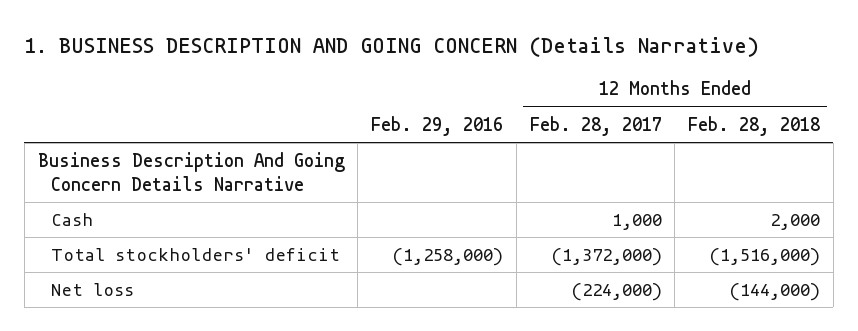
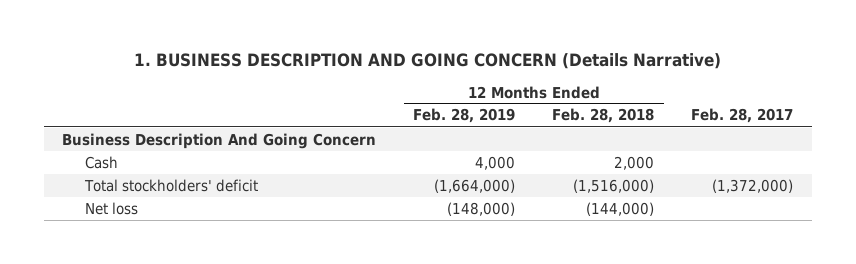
- | Feb. 29, 2016 | 12 Months Ended Feb. 28, 2017 | 12 Months Ended Feb. 28, 2018
+ | 12 Months Ended Feb. 28, 2019 | 12 Months Ended Feb. 28, 2018 | Feb. 28, 2017
- Business Description And Going Concern Details Narrative
+ Business Description And Going Concern

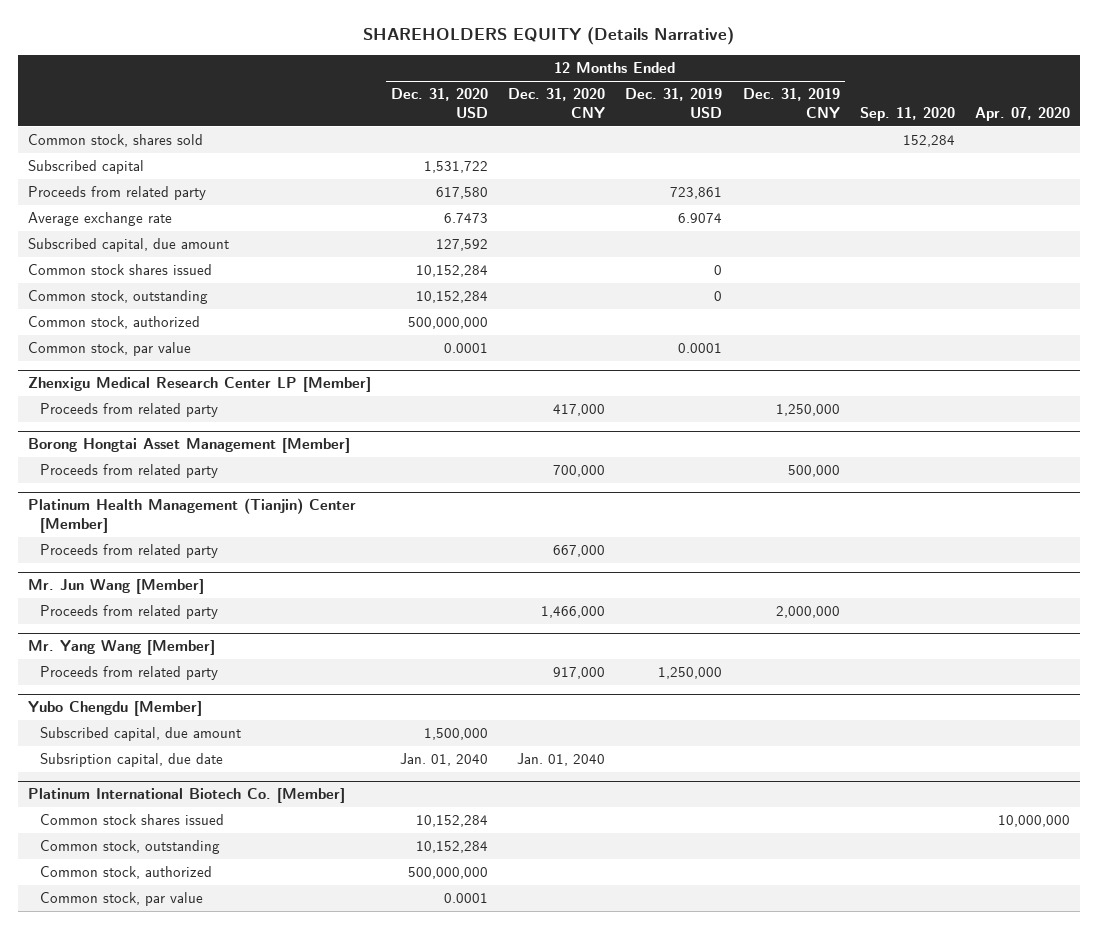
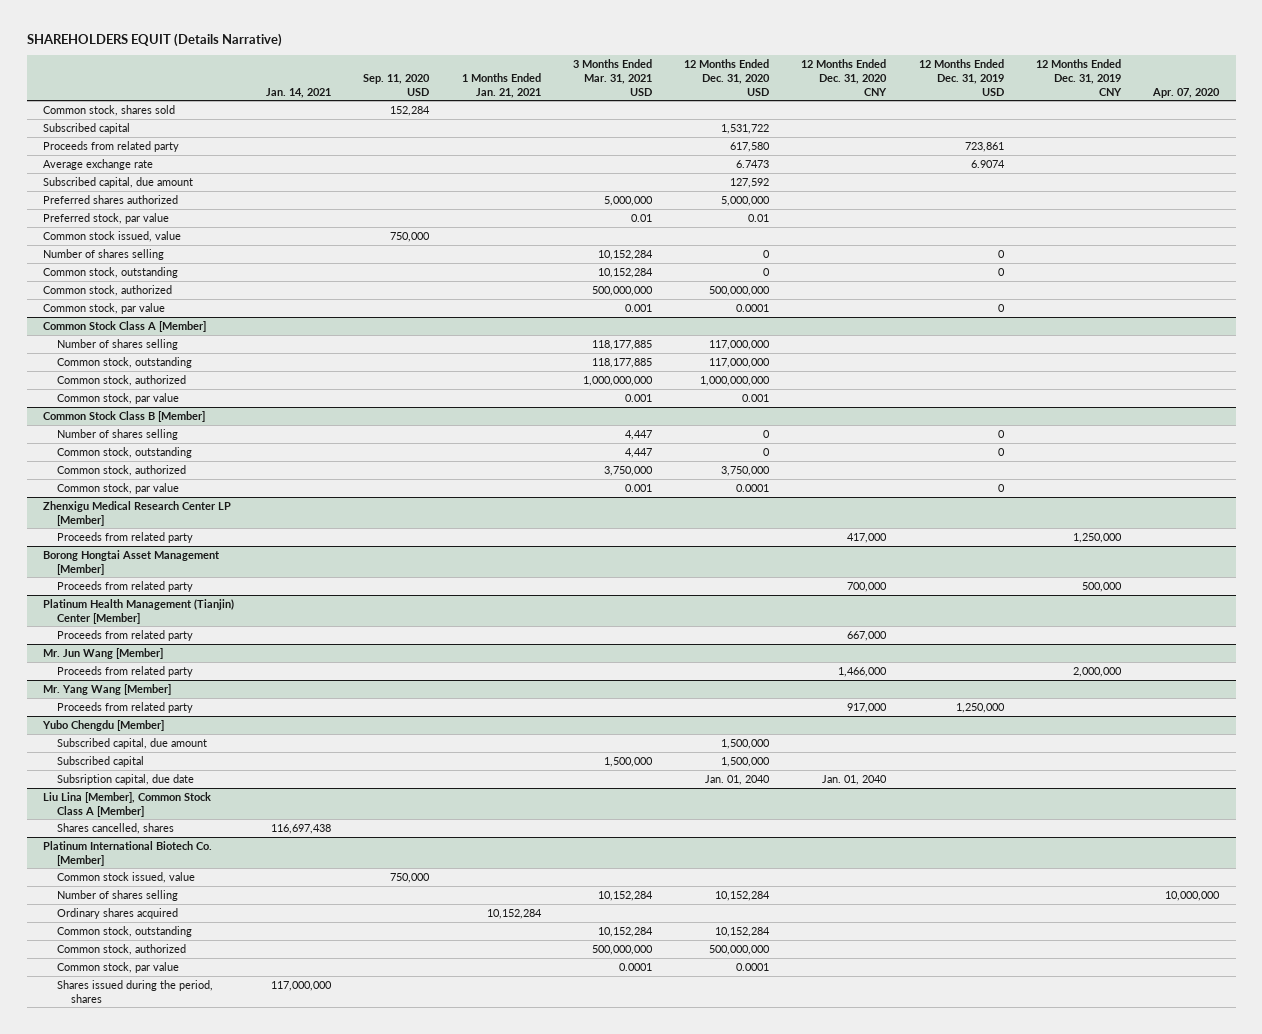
- SHAREHOLDERS EQUITY (Details Narrative)
+ SHAREHOLDERS EQUIT (Details Narrative)
- | 12 Months Ended Dec. 31, 2020 USD | 12 Months Ended Dec. 31, 2020 CNY | 12 Months Ended Dec. 31, 2019 USD | 12 Months Ended Dec. 31, 2019 CNY | Sep. 11, 2020 | Apr. 07, 2020
+ | Jan. 14, 2021 | Sep. 11, 2020 USD | 1 Months Ended Jan. 21, 2021 | 3 Months Ended Mar. 31, 2021 USD | 12 Months Ended Dec. 31, 2020 USD | 12 Months Ended Dec. 31, 2020 CNY | 12 Months Ended Dec. 31, 2019 USD | 12 Months Ended Dec. 31, 2019 CNY | Apr. 07, 2020
- Common stock shares issued | 10,152,284 | | 0 | | |
- Common stock, outstanding | 10,152,284 | | 0 | | |
+ Preferred shares authorized | | | | 5,000,000 | 5,000,000 | | | |
+ Preferred stock, par value | | | | 0.01 | 0.01 | | | |
+ Common stock issued, value | | 750,000 | | | | | | |
+ Number of shares selling | | | | 10,152,284 | 0 | | 0 | |
+ Common stock, outstanding | | | | 10,152,284 | 0 | | 0 | |
- Common stock, par value | 0.0001 | | 0.0001 | | |
+ Common stock, par value | | | | 0.001 | 0.0001 | | 0 | |
+ Common Stock Class A [Member]
+ Number of shares selling | | | | 118,177,885 | 117,000,000 | | | |
+ Common stock, outstanding | | | | 118,177,885 | 117,000,000 | | | |
+ Common stock, authorized | | | | 1,000,000,000 | 1,000,000,000 | | | |
+ Common stock, par value | | | | 0.001 | 0.001 | | | |
+ Common Stock Class B [Member]
+ Number of shares selling | | | | 4,447 | 0 | | 0 | |
+ Common stock, outstanding | | | | 4,447 | 0 | | 0 | |
+ Common stock, authorized | | | | 3,750,000 | 3,750,000 | | | |
+ Common stock, par value | | | | 0.001 | 0.0001 | | 0 | |
@ Yubo Chengdu [Member]
+ Subscribed capital | | | | 1,500,000 | 1,500,000 | | | |
+ Liu Lina [Member], Common Stock Class A [Member]
+ Shares cancelled, shares | 116,697,438 | | | | | | | |
@ Platinum International Biotech Co. [Member]
- Common stock shares issued | 10,152,284 | | | | | 10,000,000
+ Common stock issued, value | | 750,000 | | | | | | |
+ Number of shares selling | | | | 10,152,284 | 10,152,284 | | | | 10,000,000
+ Ordinary shares acquired | | | 10,152,284 | | | | | |
+ Shares issued during the period, shares | 117,000,000 | | | | | | | |

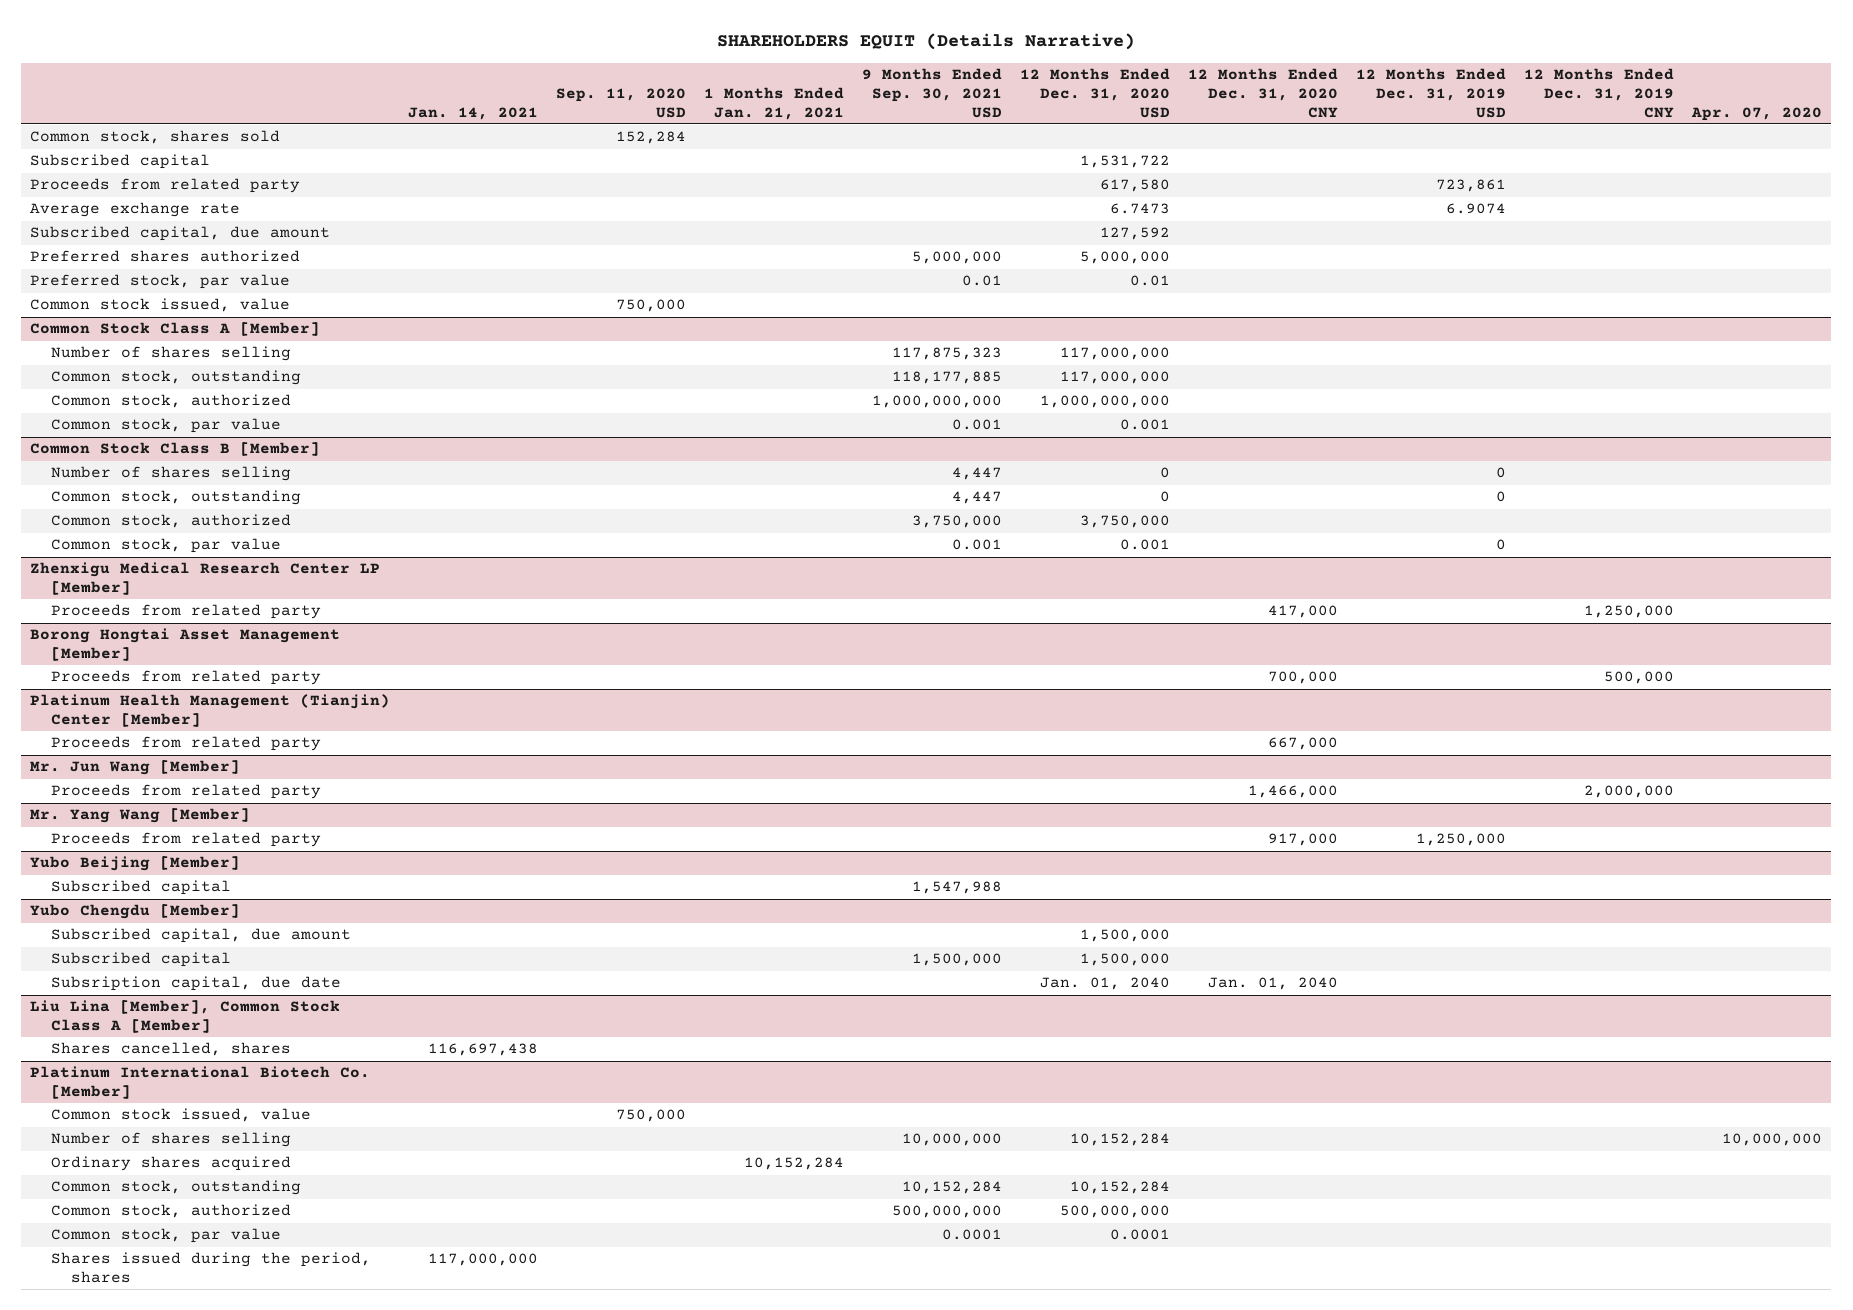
- | Jan. 14, 2021 | Sep. 11, 2020 USD | 1 Months Ended Jan. 21, 2021 | 3 Months Ended Mar. 31, 2021 USD | 12 Months Ended Dec. 31, 2020 USD | 12 Months Ended Dec. 31, 2020 CNY | 12 Months Ended Dec. 31, 2019 USD | 12 Months Ended Dec. 31, 2019 CNY | Apr. 07, 2020
+ | Jan. 14, 2021 | Sep. 11, 2020 USD | 1 Months Ended Jan. 21, 2021 | 9 Months Ended Sep. 30, 2021 USD | 12 Months Ended Dec. 31, 2020 USD | 12 Months Ended Dec. 31, 2020 CNY | 12 Months Ended Dec. 31, 2019 USD | 12 Months Ended Dec. 31, 2019 CNY | Apr. 07, 2020
- Number of shares selling | | | | 10,152,284 | 0 | | 0 | |
- Common stock, outstanding | | | | 10,152,284 | 0 | | 0 | |
- Common stock, authorized | | | | 500,000,000 | 500,000,000 | | | |
- Common stock, par value | | | | 0.001 | 0.0001 | | 0 | |
@ Common Stock Class B [Member]
- Common stock, par value | | | | 0.001 | 0.0001 | | 0 | |
+ Common stock, par value | | | | 0.001 | 0.001 | | 0 | |
+ Yubo Beijing [Member]
+ Subscribed capital | | | | 1,547,988 | | | | |

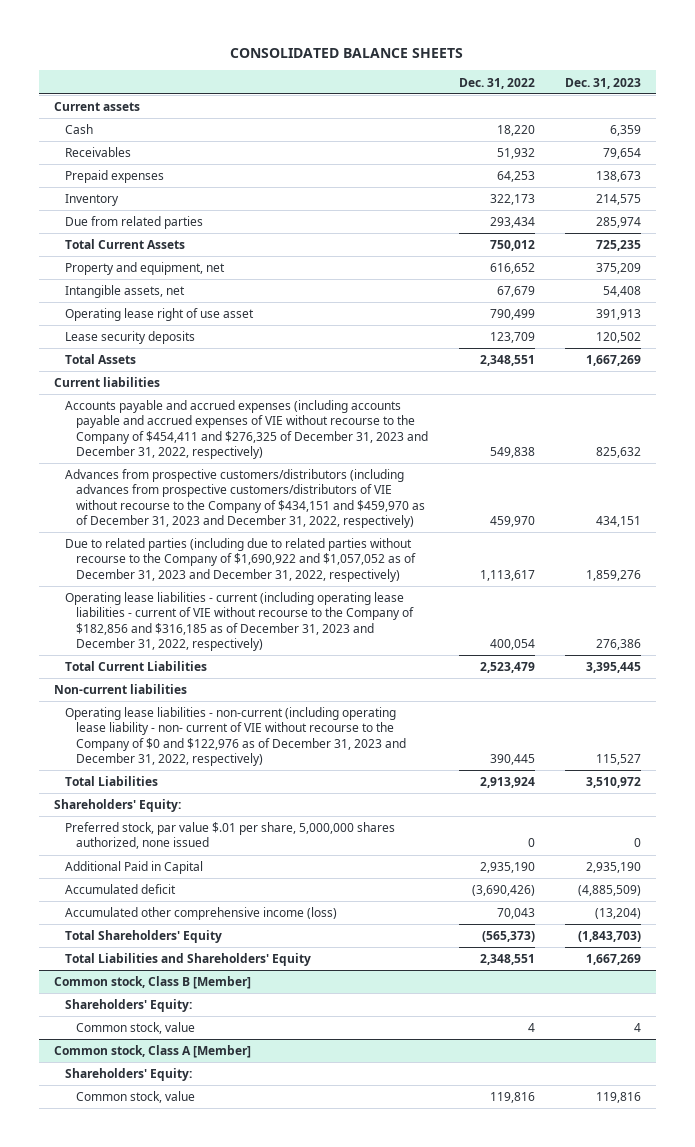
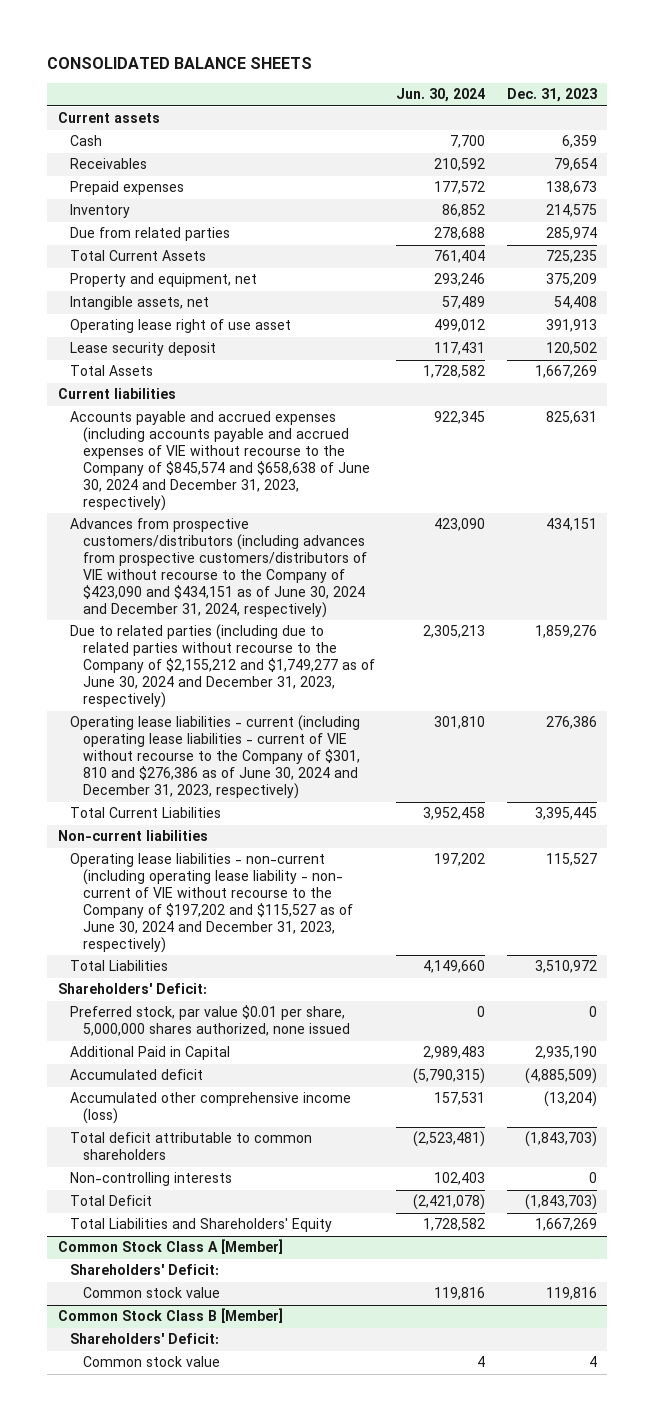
- | Dec. 31, 2022 | Dec. 31, 2023
+ | Jun. 30, 2024 | Dec. 31, 2023
- Lease security deposits | 123,709 | 120,502
+ Lease security deposit | 117,431 | 120,502
- Accounts payable and accrued expenses (including accounts payable and accrued expenses of VIE without recourse to the Company of $454,411 and $276,325 of December 31, 2023 and December 31, 2022, respectively) | 549,838 | 825,632
- Advances from prospective customers/distributors (including advances from prospective customers/distributors of VIE without recourse to the Company of $434,151 and $459,970 as of December 31, 2023 and December 31, 2022, respectively) | 459,970 | 434,151
- Due to related parties (including due to related parties without recourse to the Company of $1,690,922 and $1,057,052 as of December 31, 2023 and December 31, 2022, respectively) | 1,113,617 | 1,859,276
- Operating lease liabilities - current (including operating lease liabilities - current of VIE without recourse to the Company of $182,856 and $316,185 as of December 31, 2023 and December 31, 2022, respectively) | 400,054 | 276,386
+ Accounts payable and accrued expenses (including accounts payable and accrued expenses of VIE without recourse to the Company of $845,574 and $658,638 of June 30, 2024 and December 31, 2023, respectively) | 922,345 | 825,631
+ Advances from prospective customers/distributors (including advances from prospective customers/distributors of VIE without recourse to the Company of $423,090 and $434,151 as of June 30, 2024 and December 31, 2024, respectively) | 423,090 | 434,151
+ Due to related parties (including due to related parties without recourse to the Company of $2,155,212 and $1,749,277 as of June 30, 2024 and December 31, 2023, respectively) | 2,305,213 | 1,859,276
+ Operating lease liabilities - current (including operating lease liabilities - current of VIE without recourse to the Company of $301, 810 and $276,386 as of June 30, 2024 and December 31, 2023, respectively) | 301,810 | 276,386
- Operating lease liabilities - non-current (including operating lease liability - non- current of VIE without recourse to the Company of $0 and $122,976 as of December 31, 2023 and December 31, 2022, respectively) | 390,445 | 115,527
+ Operating lease liabilities - non-current (including operating lease liability - non- current of VIE without recourse to the Company of $197,202 and $115,527 as of June 30, 2024 and December 31, 2023, respectively) | 197,202 | 115,527
- Shareholders' Equity:
- Preferred stock, par value $.01 per share, 5,000,000 shares authorized, none issued | 0 | 0
+ Shareholders' Deficit:
+ Preferred stock, par value $0.01 per share, 5,000,000 shares authorized, none issued | 0 | 0
- Total Shareholders' Equity | (565,373) | (1,843,703)
+ Total deficit attributable to common shareholders | (2,523,481) | (1,843,703)
+ Non-controlling interests | 102,403 | 0
+ Total Deficit | (2,421,078) | (1,843,703)
- Common stock, Class B [Member]
- Shareholders' Equity:
- Common stock, value | 4 | 4
- Common stock, Class A [Member]
- Shareholders' Equity:
- Common stock, value | 119,816 | 119,816
+ Common Stock Class A [Member]
+ Shareholders' Deficit:
+ Common stock value | 119,816 | 119,816
+ Common Stock Class B [Member]
+ Shareholders' Deficit:
+ Common stock value | 4 | 4

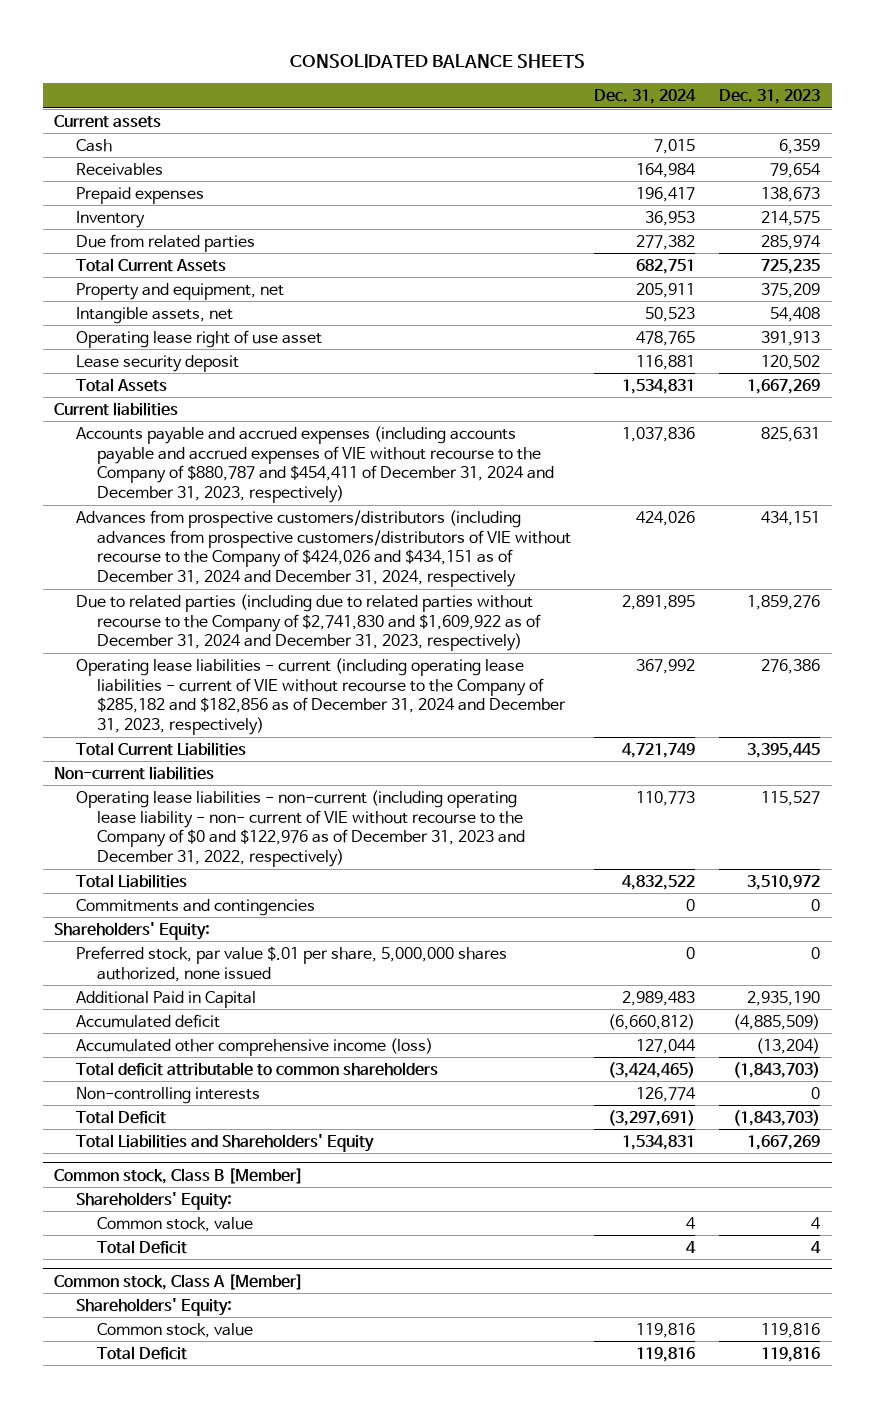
- | Jun. 30, 2024 | Dec. 31, 2023
+ | Dec. 31, 2024 | Dec. 31, 2023
- Accounts payable and accrued expenses (including accounts payable and accrued expenses of VIE without recourse to the Company of $845,574 and $658,638 of June 30, 2024 and December 31, 2023, respectively) | 922,345 | 825,631
- Advances from prospective customers/distributors (including advances from prospective customers/distributors of VIE without recourse to the Company of $423,090 and $434,151 as of June 30, 2024 and December 31, 2024, respectively) | 423,090 | 434,151
- Due to related parties (including due to related parties without recourse to the Company of $2,155,212 and $1,749,277 as of June 30, 2024 and December 31, 2023, respectively) | 2,305,213 | 1,859,276
- Operating lease liabilities - current (including operating lease liabilities - current of VIE without recourse to the Company of $301, 810 and $276,386 as of June 30, 2024 and December 31, 2023, respectively) | 301,810 | 276,386
+ Accounts payable and accrued expenses (including accounts payable and accrued expenses of VIE without recourse to the Company of $880,787 and $454,411 of December 31, 2024 and December 31, 2023, respectively) | 1,037,836 | 825,631
+ Advances from prospective customers/distributors (including advances from prospective customers/distributors of VIE without recourse to the Company of $424,026 and $434,151 as of December 31, 2024 and December 31, 2024, respectively | 424,026 | 434,151
+ Due to related parties (including due to related parties without recourse to the Company of $2,741,830 and $1,609,922 as of December 31, 2024 and December 31, 2023, respectively) | 2,891,895 | 1,859,276
+ Operating lease liabilities - current (including operating lease liabilities - current of VIE without recourse to the Company of $285,182 and $182,856 as of December 31, 2024 and December 31, 2023, respectively) | 367,992 | 276,386
- Operating lease liabilities - non-current (including operating lease liability - non- current of VIE without recourse to the Company of $197,202 and $115,527 as of June 30, 2024 and December 31, 2023, respectively) | 197,202 | 115,527
+ Operating lease liabilities - non-current (including operating lease liability - non- current of VIE without recourse to the Company of $0 and $122,976 as of December 31, 2023 and December 31, 2022, respectively) | 110,773 | 115,527
- Shareholders' Deficit:
- Preferred stock, par value $0.01 per share, 5,000,000 shares authorized, none issued | 0 | 0
+ Commitments and contingencies | 0 | 0
+ Shareholders' Equity:
+ Preferred stock, par value $.01 per share, 5,000,000 shares authorized, none issued | 0 | 0
- Common Stock Class A [Member]
- Shareholders' Deficit:
- Common stock value | 119,816 | 119,816
- Common Stock Class B [Member]
- Shareholders' Deficit:
- Common stock value | 4 | 4
+ Common stock, Class B [Member]
+ Shareholders' Equity:
+ Common stock, value | 4 | 4
+ Total Deficit | 4 | 4
+ Common stock, Class A [Member]
+ Shareholders' Equity:
+ Common stock, value | 119,816 | 119,816
+ Total Deficit | 119,816 | 119,816

